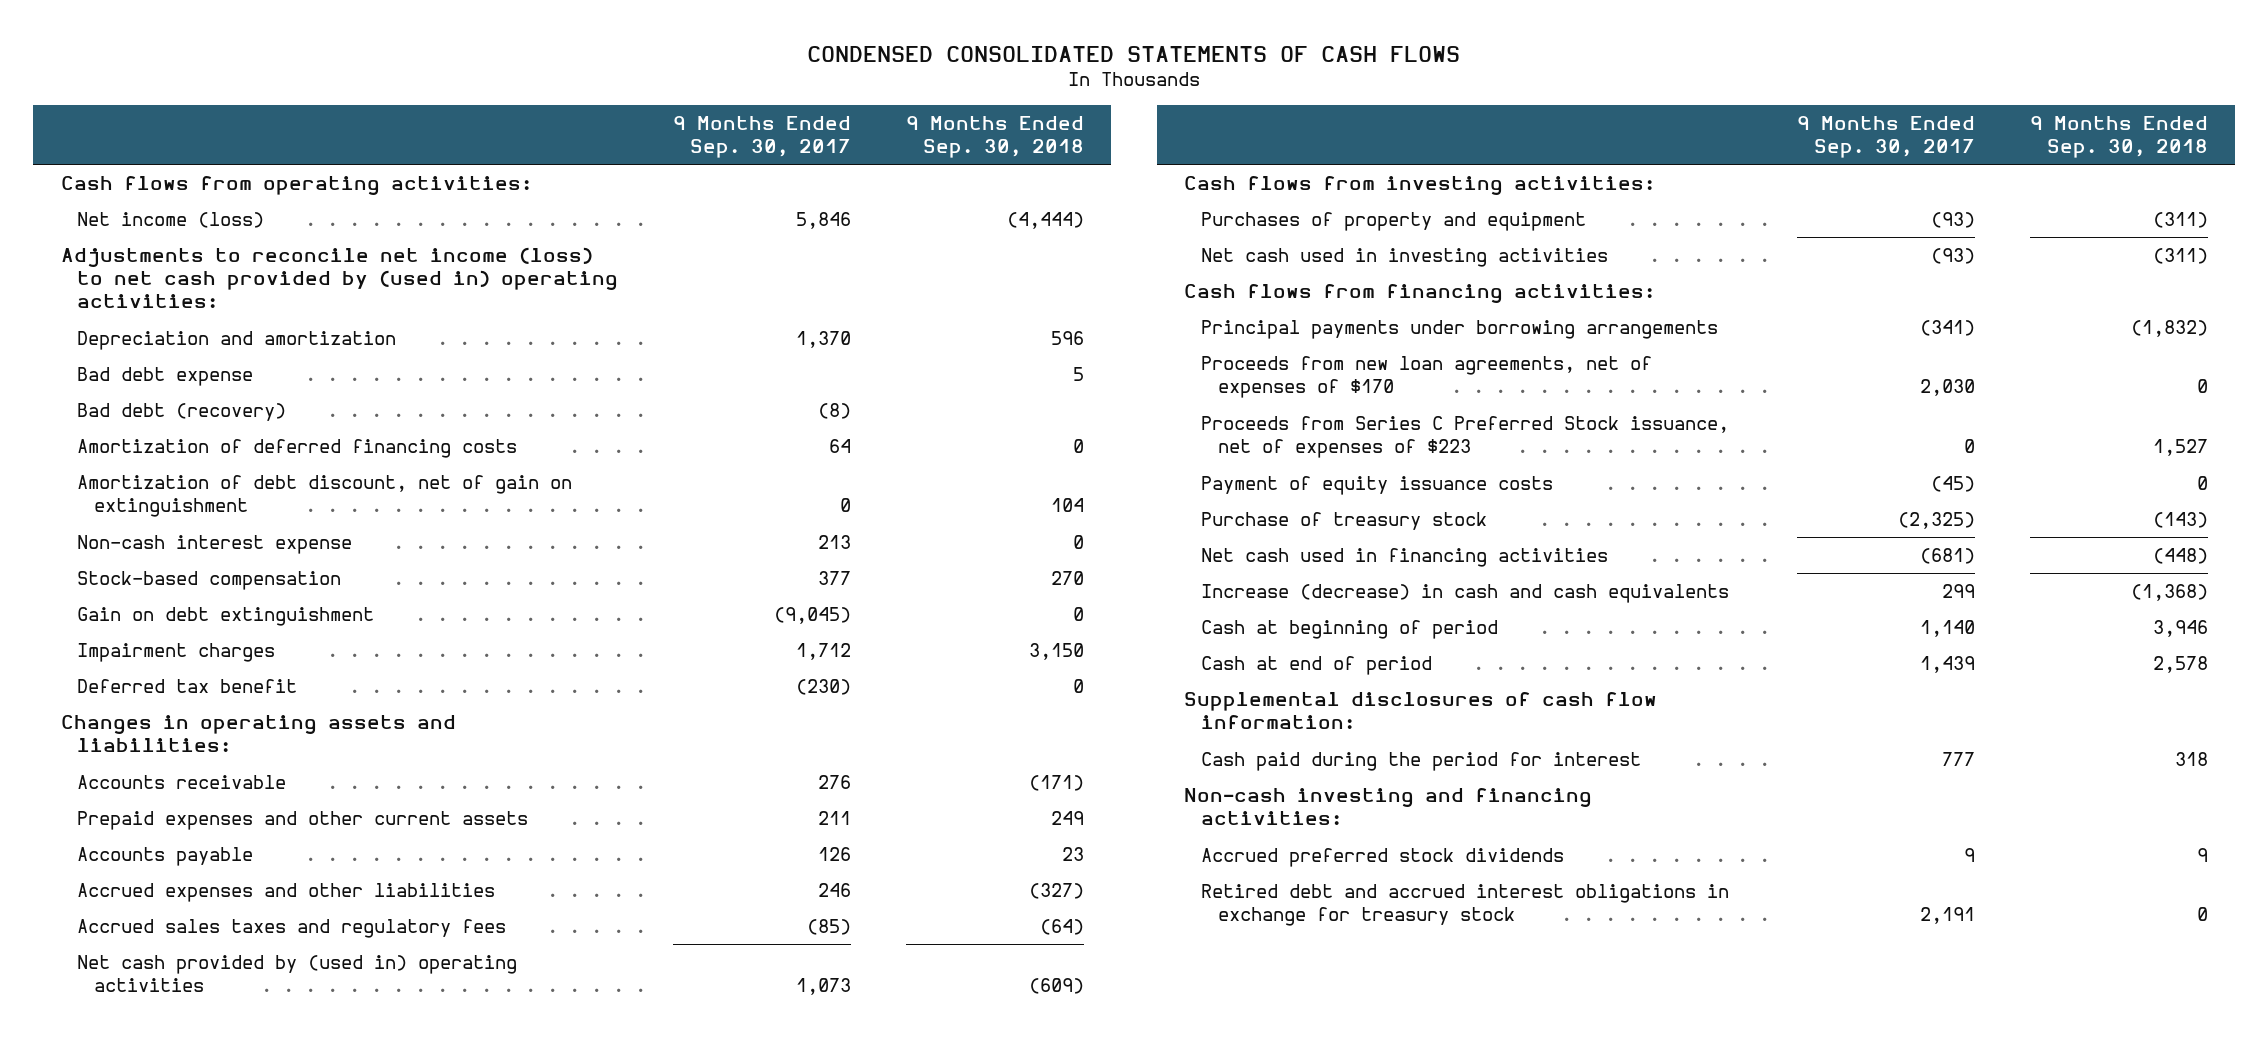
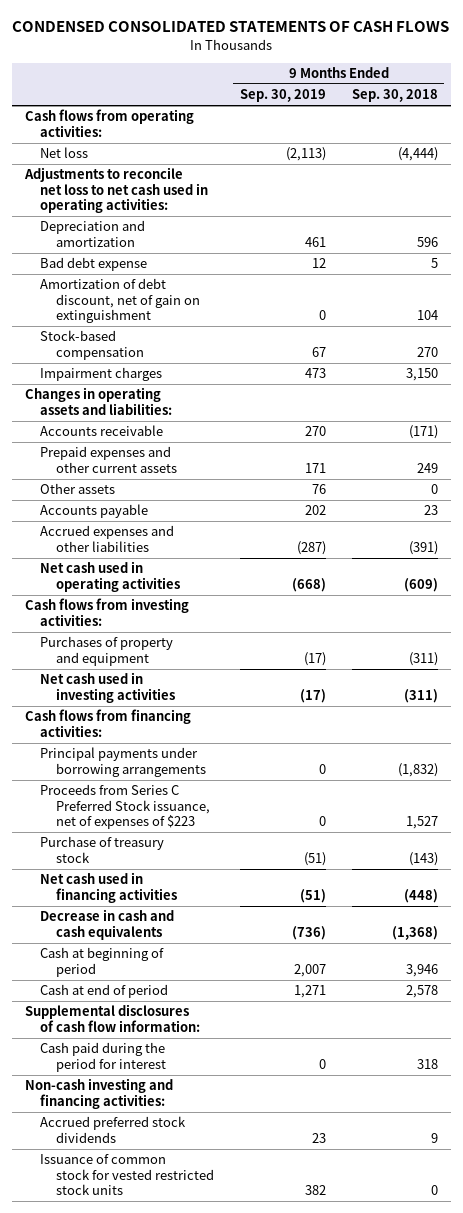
- | 9 Months Ended Sep. 30, 2017 | 9 Months Ended Sep. 30, 2018
+ | 9 Months Ended Sep. 30, 2019 | 9 Months Ended Sep. 30, 2018
- Net income (loss) | 5,846 | (4,444)
- Adjustments to reconcile net income (loss) to net cash provided by (used in) operating activities:
+ Net loss | (2,113) | (4,444)
+ Adjustments to reconcile net loss to net cash used in operating activities:
- Bad debt (recovery) | (8) |
- Amortization of deferred financing costs | 64 | 0
- Non-cash interest expense | 213 | 0
- Gain on debt extinguishment | (9,045) | 0
- Deferred tax benefit | (230) | 0
+ Other assets | 76 | 0
- Accrued expenses and other liabilities | 246 | (327)
- Accrued sales taxes and regulatory fees | (85) | (64)
- Net cash provided by (used in) operating activities | 1,073 | (609)
+ Accrued expenses and other liabilities | (287) | (391)
+ Net cash used in operating activities | (668) | (609)
- Proceeds from new loan agreements, net of expenses of $170 | 2,030 | 0
- Payment of equity issuance costs | (45) | 0
- Increase (decrease) in cash and cash equivalents | 299 | (1,368)
+ Decrease in cash and cash equivalents | (736) | (1,368)
- Retired debt and accrued interest obligations in exchange for treasury stock | 2,191 | 0
+ Issuance of common stock for vested restricted stock units | 382 | 0

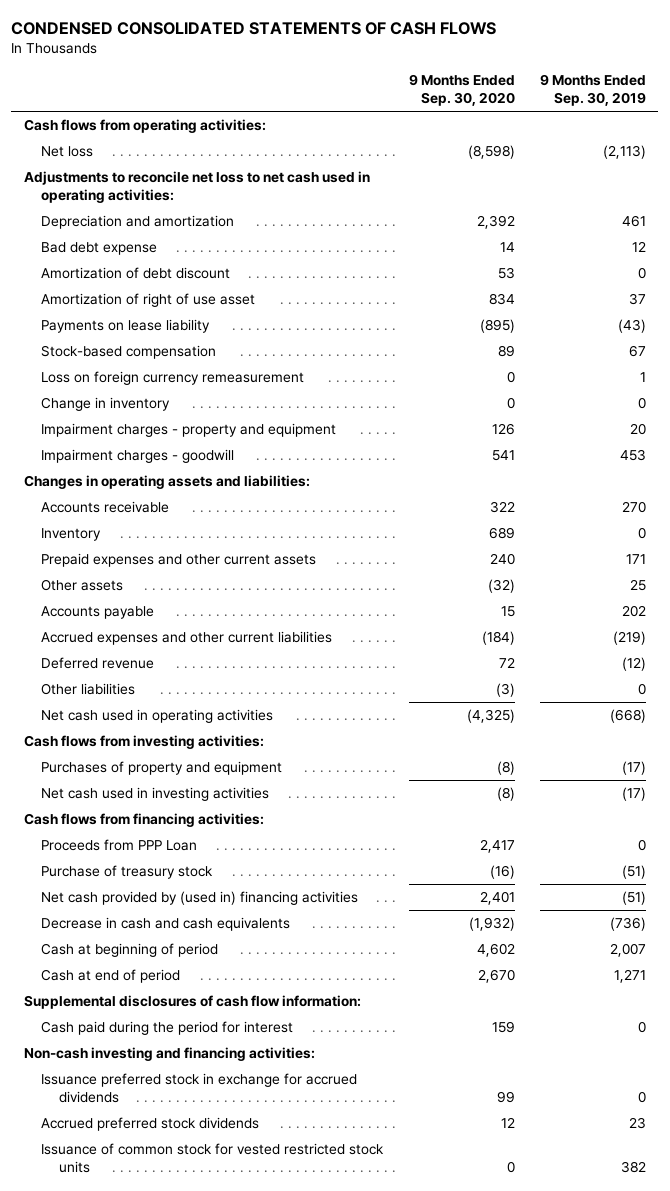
- | 9 Months Ended Sep. 30, 2019 | 9 Months Ended Sep. 30, 2018
+ | 9 Months Ended Sep. 30, 2020 | 9 Months Ended Sep. 30, 2019
- Amortization of debt discount, net of gain on extinguishment | 0 | 104
+ Amortization of debt discount | 53 | 0
+ Amortization of right of use asset | 834 | 37
+ Payments on lease liability | (895) | (43)
- Impairment charges | 473 | 3,150
+ Loss on foreign currency remeasurement | 0 | 1
+ Change in inventory | 0 | 0
+ Impairment charges - property and equipment | 126 | 20
+ Impairment charges - goodwill | 541 | 453
+ Inventory | 689 | 0
- Other assets | 76 | 0
+ Other assets | (32) | 25
- Accrued expenses and other liabilities | (287) | (391)
+ Accrued expenses and other current liabilities | (184) | (219)
+ Deferred revenue | 72 | (12)
+ Other liabilities | (3) | 0
- Principal payments under borrowing arrangements | 0 | (1,832)
- Proceeds from Series C Preferred Stock issuance, net of expenses of $223 | 0 | 1,527
+ Proceeds from PPP Loan | 2,417 | 0
- Net cash used in financing activities | (51) | (448)
+ Net cash provided by (used in) financing activities | 2,401 | (51)
+ Issuance preferred stock in exchange for accrued dividends | 99 | 0

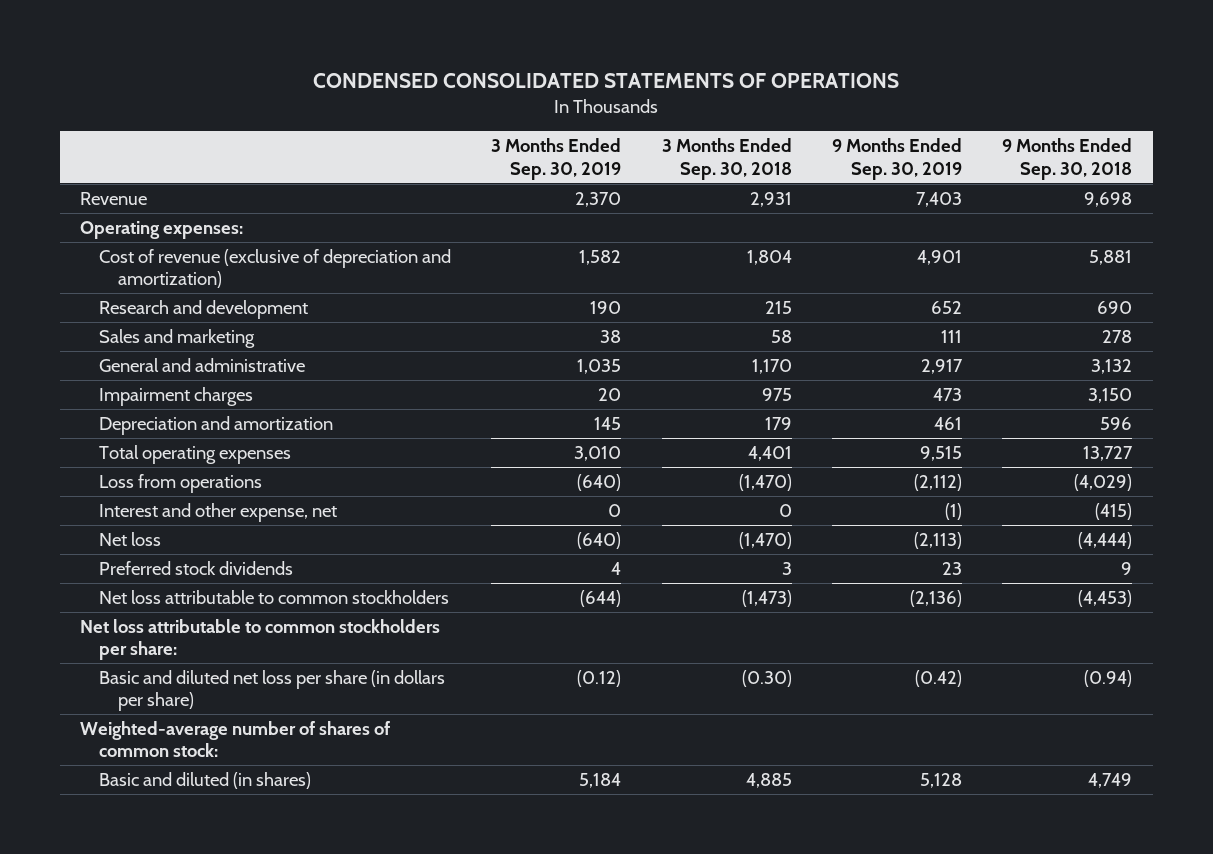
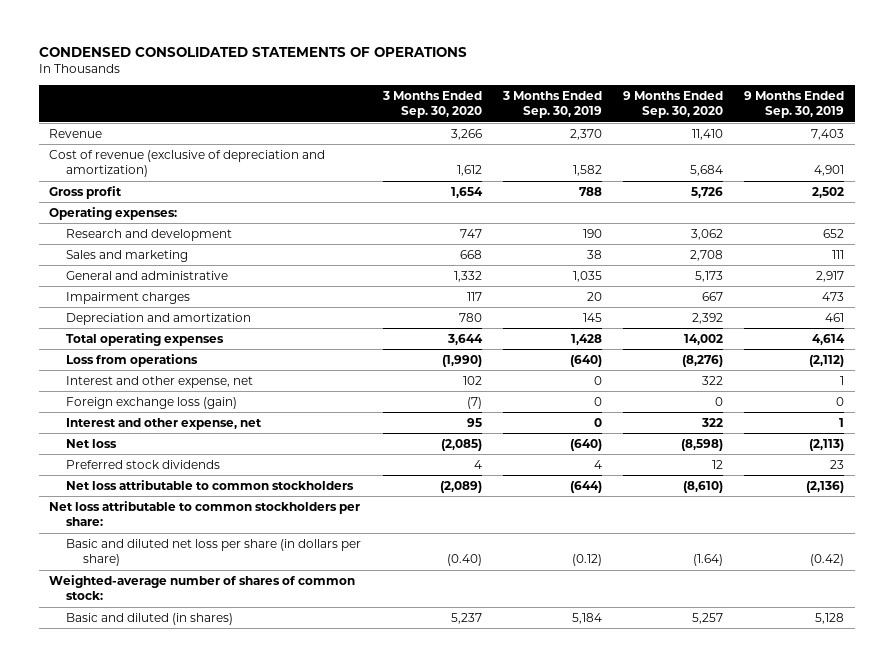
- | 3 Months Ended Sep. 30, 2019 | 3 Months Ended Sep. 30, 2018 | 9 Months Ended Sep. 30, 2019 | 9 Months Ended Sep. 30, 2018
+ | 3 Months Ended Sep. 30, 2020 | 3 Months Ended Sep. 30, 2019 | 9 Months Ended Sep. 30, 2020 | 9 Months Ended Sep. 30, 2019
+ Gross profit | 1,654 | 788 | 5,726 | 2,502
moved down: Operating expenses:
- Total operating expenses | 3,010 | 4,401 | 9,515 | 13,727
+ Total operating expenses | 3,644 | 1,428 | 14,002 | 4,614
- Interest and other expense, net | 0 | 0 | (1) | (415)
+ Interest and other expense, net | 102 | 0 | 322 | 1
+ Foreign exchange loss (gain) | (7) | 0 | 0 | 0
+ Interest and other expense, net | 95 | 0 | 322 | 1

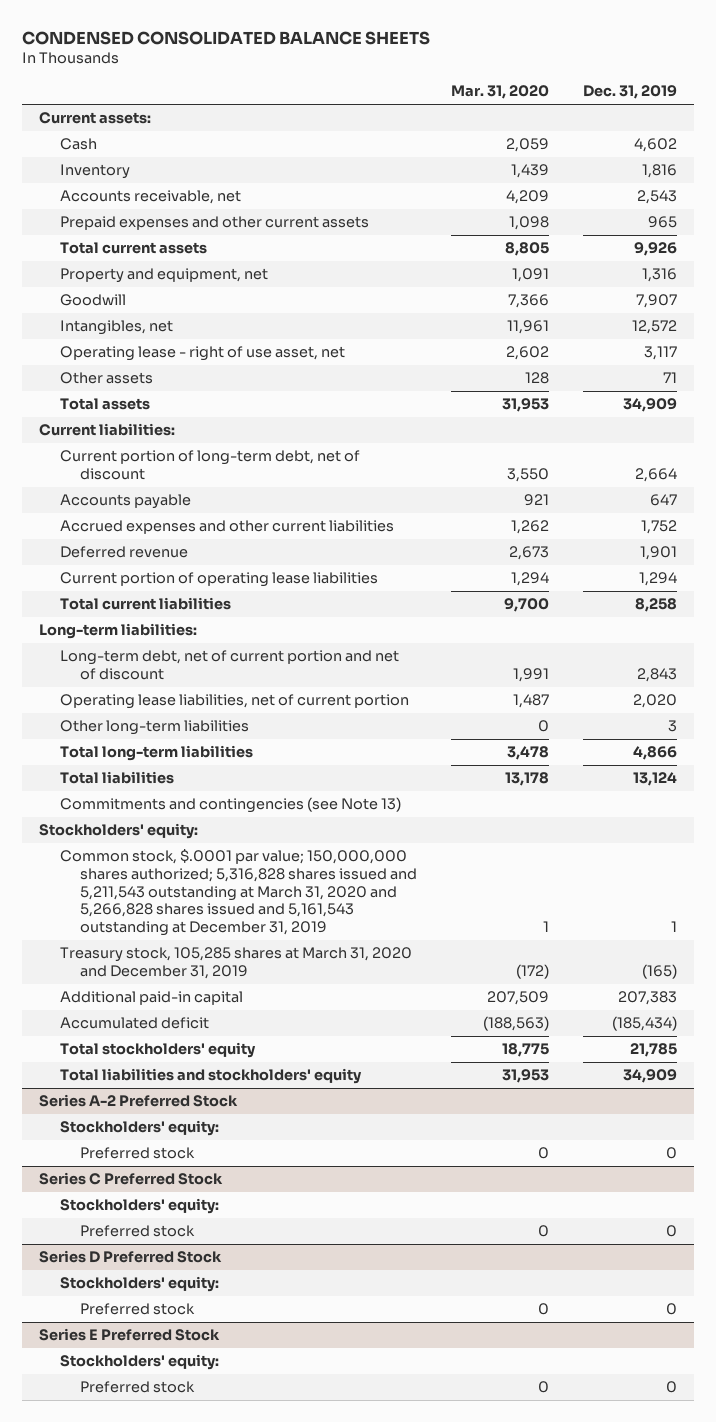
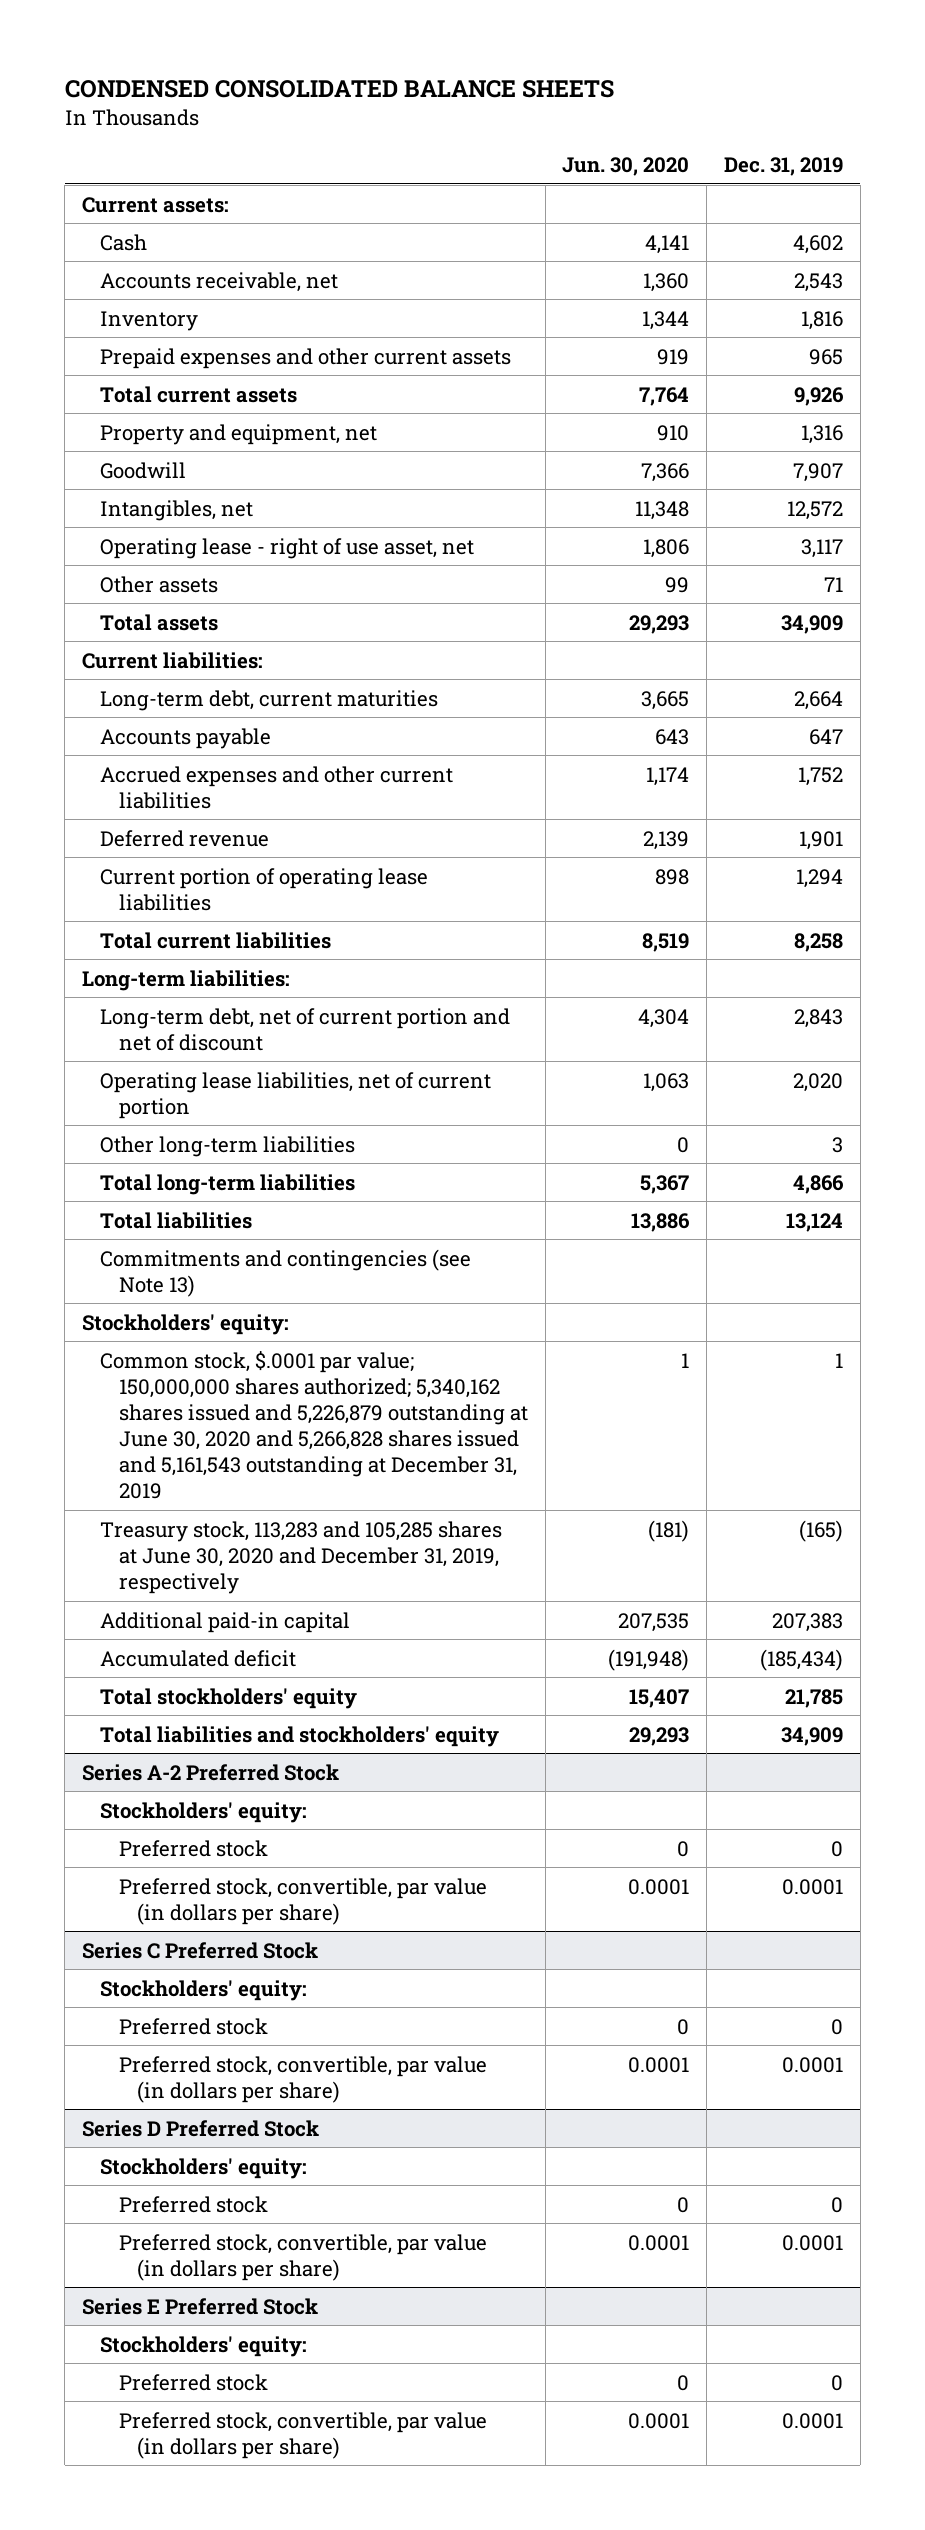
- | Mar. 31, 2020 | Dec. 31, 2019
+ | Jun. 30, 2020 | Dec. 31, 2019
moved down: Inventory | 1,344 | 1,816
- Current portion of long-term debt, net of discount | 3,550 | 2,664
+ Long-term debt, current maturities | 3,665 | 2,664
- Common stock, $.0001 par value; 150,000,000 shares authorized; 5,316,828 shares issued and 5,211,543 outstanding at March 31, 2020 and 5,266,828 shares issued and 5,161,543 outstanding at December 31, 2019 | 1 | 1
- Treasury stock, 105,285 shares at March 31, 2020 and December 31, 2019 | (172) | (165)
+ Common stock, $.0001 par value; 150,000,000 shares authorized; 5,340,162 shares issued and 5,226,879 outstanding at June 30, 2020 and 5,266,828 shares issued and 5,161,543 outstanding at December 31, 2019 | 1 | 1
+ Treasury stock, 113,283 and 105,285 shares at June 30, 2020 and December 31, 2019, respectively | (181) | (165)
@ Series A-2 Preferred Stock
+ Preferred stock, convertible, par value (in dollars per share) | 0.0001 | 0.0001
@ Series C Preferred Stock
+ Preferred stock, convertible, par value (in dollars per share) | 0.0001 | 0.0001
@ Series D Preferred Stock
+ Preferred stock, convertible, par value (in dollars per share) | 0.0001 | 0.0001
@ Series E Preferred Stock
+ Preferred stock, convertible, par value (in dollars per share) | 0.0001 | 0.0001

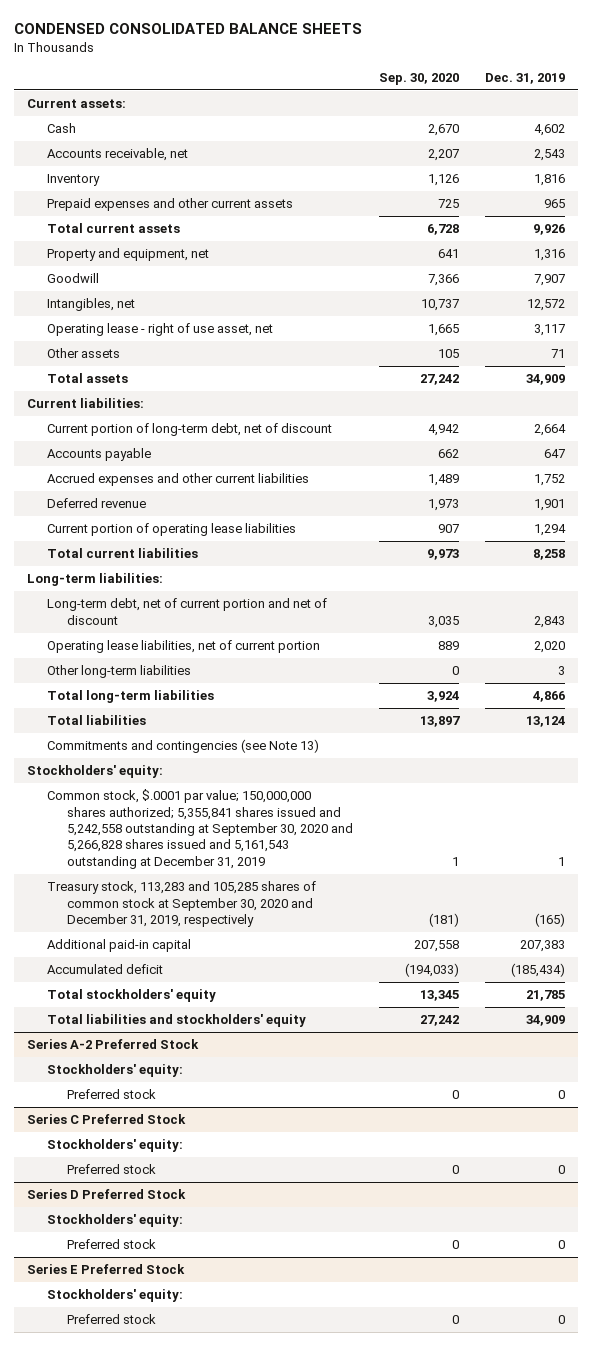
- | Jun. 30, 2020 | Dec. 31, 2019
+ | Sep. 30, 2020 | Dec. 31, 2019
- Long-term debt, current maturities | 3,665 | 2,664
+ Current portion of long-term debt, net of discount | 4,942 | 2,664
- Common stock, $.0001 par value; 150,000,000 shares authorized; 5,340,162 shares issued and 5,226,879 outstanding at June 30, 2020 and 5,266,828 shares issued and 5,161,543 outstanding at December 31, 2019 | 1 | 1
- Treasury stock, 113,283 and 105,285 shares at June 30, 2020 and December 31, 2019, respectively | (181) | (165)
+ Common stock, $.0001 par value; 150,000,000 shares authorized; 5,355,841 shares issued and 5,242,558 outstanding at September 30, 2020 and 5,266,828 shares issued and 5,161,543 outstanding at December 31, 2019 | 1 | 1
+ Treasury stock, 113,283 and 105,285 shares of common stock at September 30, 2020 and December 31, 2019, respectively | (181) | (165)
@ Series A-2 Preferred Stock
- Preferred stock, convertible, par value (in dollars per share) | 0.0001 | 0.0001
@ Series C Preferred Stock
- Preferred stock, convertible, par value (in dollars per share) | 0.0001 | 0.0001
@ Series D Preferred Stock
- Preferred stock, convertible, par value (in dollars per share) | 0.0001 | 0.0001
@ Series E Preferred Stock
- Preferred stock, convertible, par value (in dollars per share) | 0.0001 | 0.0001

